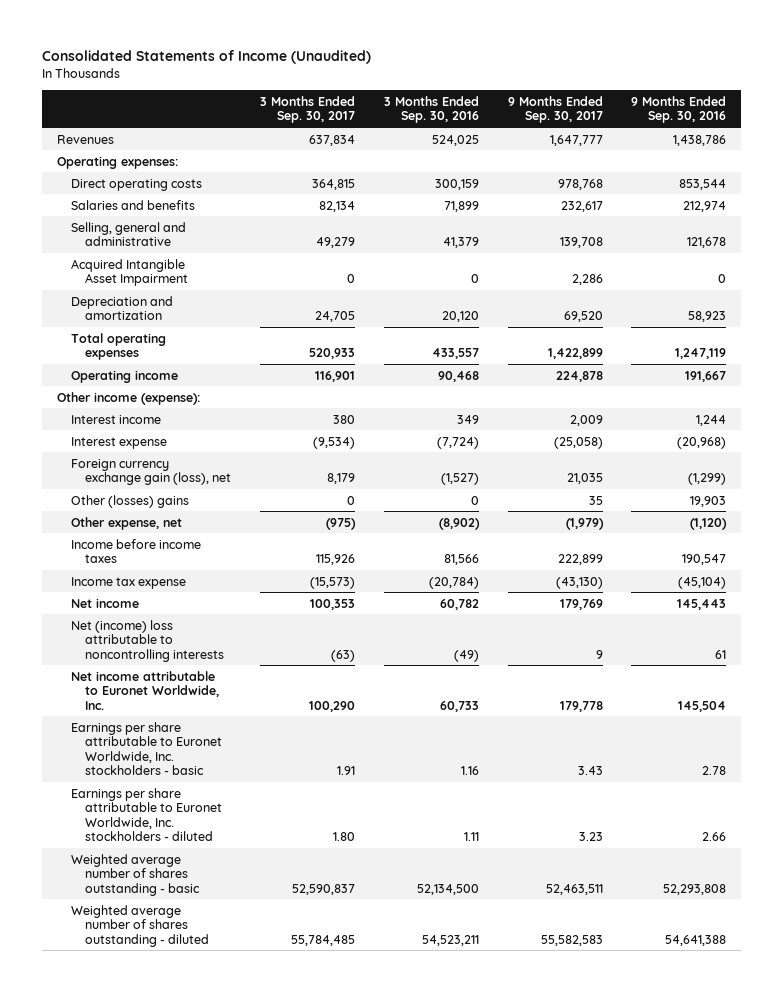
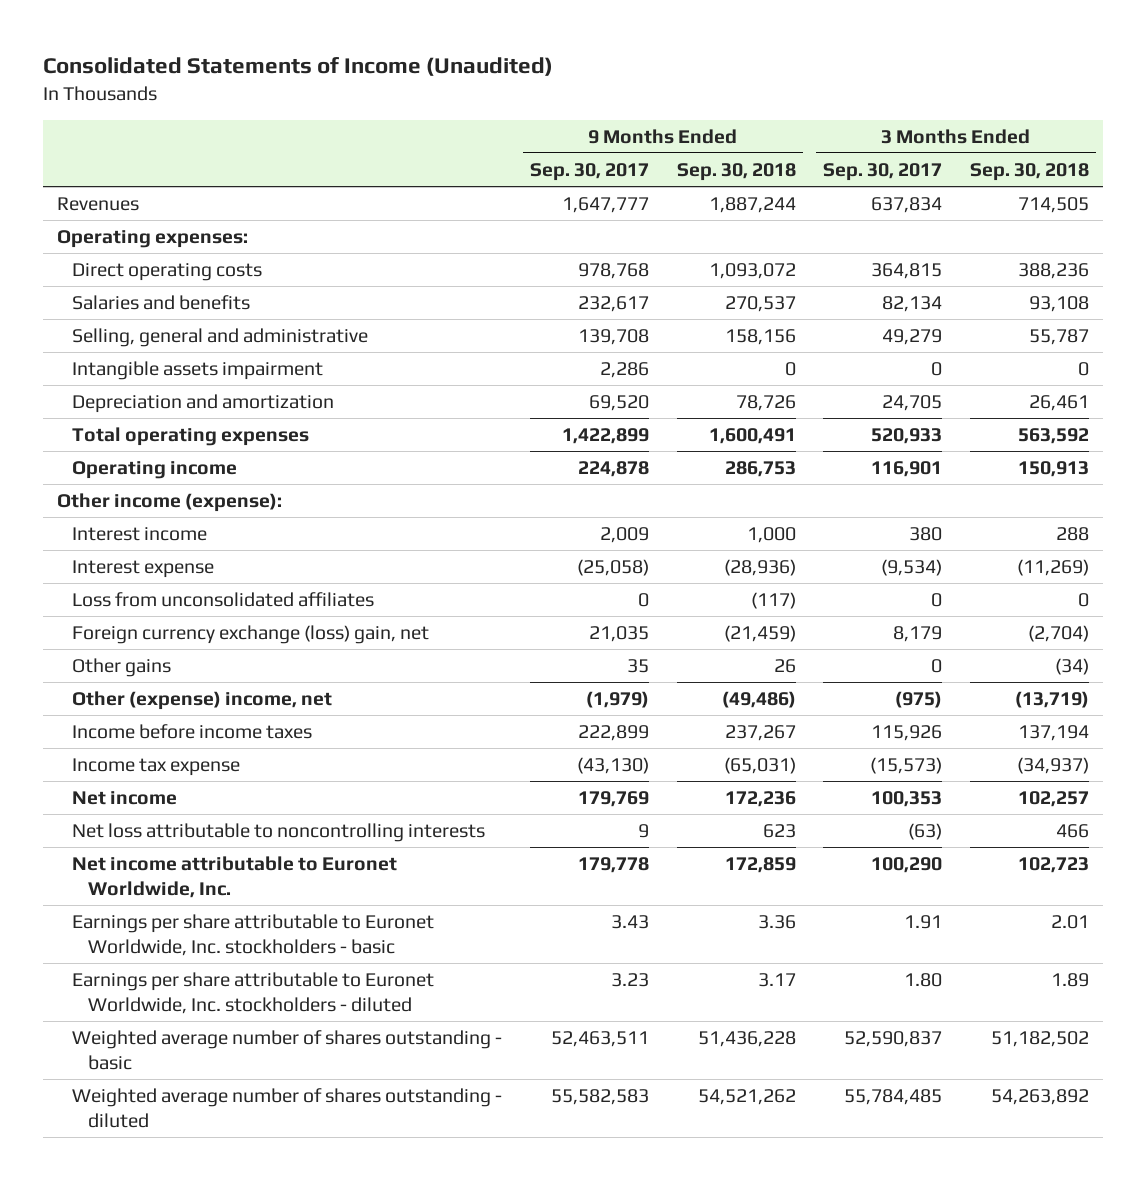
- | 3 Months Ended Sep. 30, 2017 | 3 Months Ended Sep. 30, 2016 | 9 Months Ended Sep. 30, 2017 | 9 Months Ended Sep. 30, 2016
+ | 9 Months Ended Sep. 30, 2017 | 9 Months Ended Sep. 30, 2018 | 3 Months Ended Sep. 30, 2017 | 3 Months Ended Sep. 30, 2018
- Acquired Intangible Asset Impairment | 0 | 0 | 2,286 | 0
+ Intangible assets impairment | 2,286 | 0 | 0 | 0
- Foreign currency exchange gain (loss), net | 8,179 | (1,527) | 21,035 | (1,299)
- Other (losses) gains | 0 | 0 | 35 | 19,903
- Other expense, net | (975) | (8,902) | (1,979) | (1,120)
+ Loss from unconsolidated affiliates | 0 | (117) | 0 | 0
+ Foreign currency exchange (loss) gain, net | 21,035 | (21,459) | 8,179 | (2,704)
+ Other gains | 35 | 26 | 0 | (34)
+ Other (expense) income, net | (1,979) | (49,486) | (975) | (13,719)
- Net (income) loss attributable to noncontrolling interests | (63) | (49) | 9 | 61
+ Net loss attributable to noncontrolling interests | 9 | 623 | (63) | 466

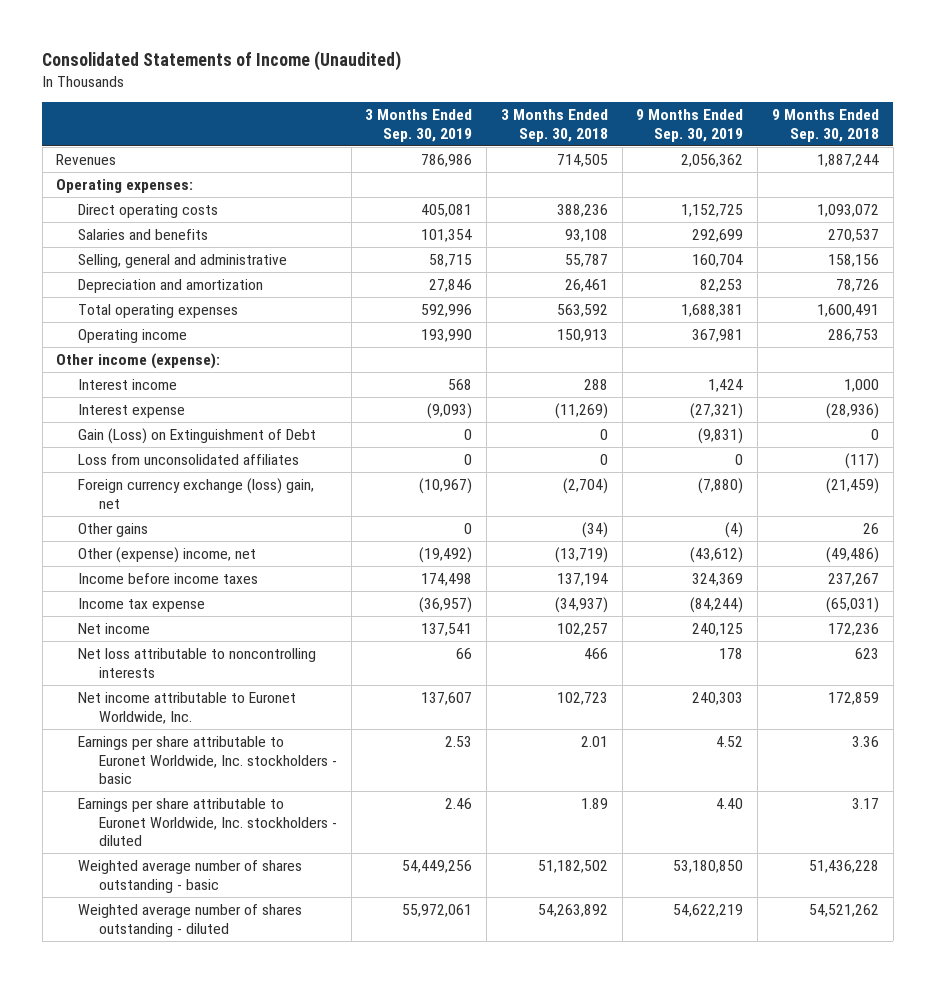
- | 9 Months Ended Sep. 30, 2017 | 9 Months Ended Sep. 30, 2018 | 3 Months Ended Sep. 30, 2017 | 3 Months Ended Sep. 30, 2018
+ | 3 Months Ended Sep. 30, 2019 | 3 Months Ended Sep. 30, 2018 | 9 Months Ended Sep. 30, 2019 | 9 Months Ended Sep. 30, 2018
- Intangible assets impairment | 2,286 | 0 | 0 | 0
+ Gain (Loss) on Extinguishment of Debt | 0 | 0 | (9,831) | 0

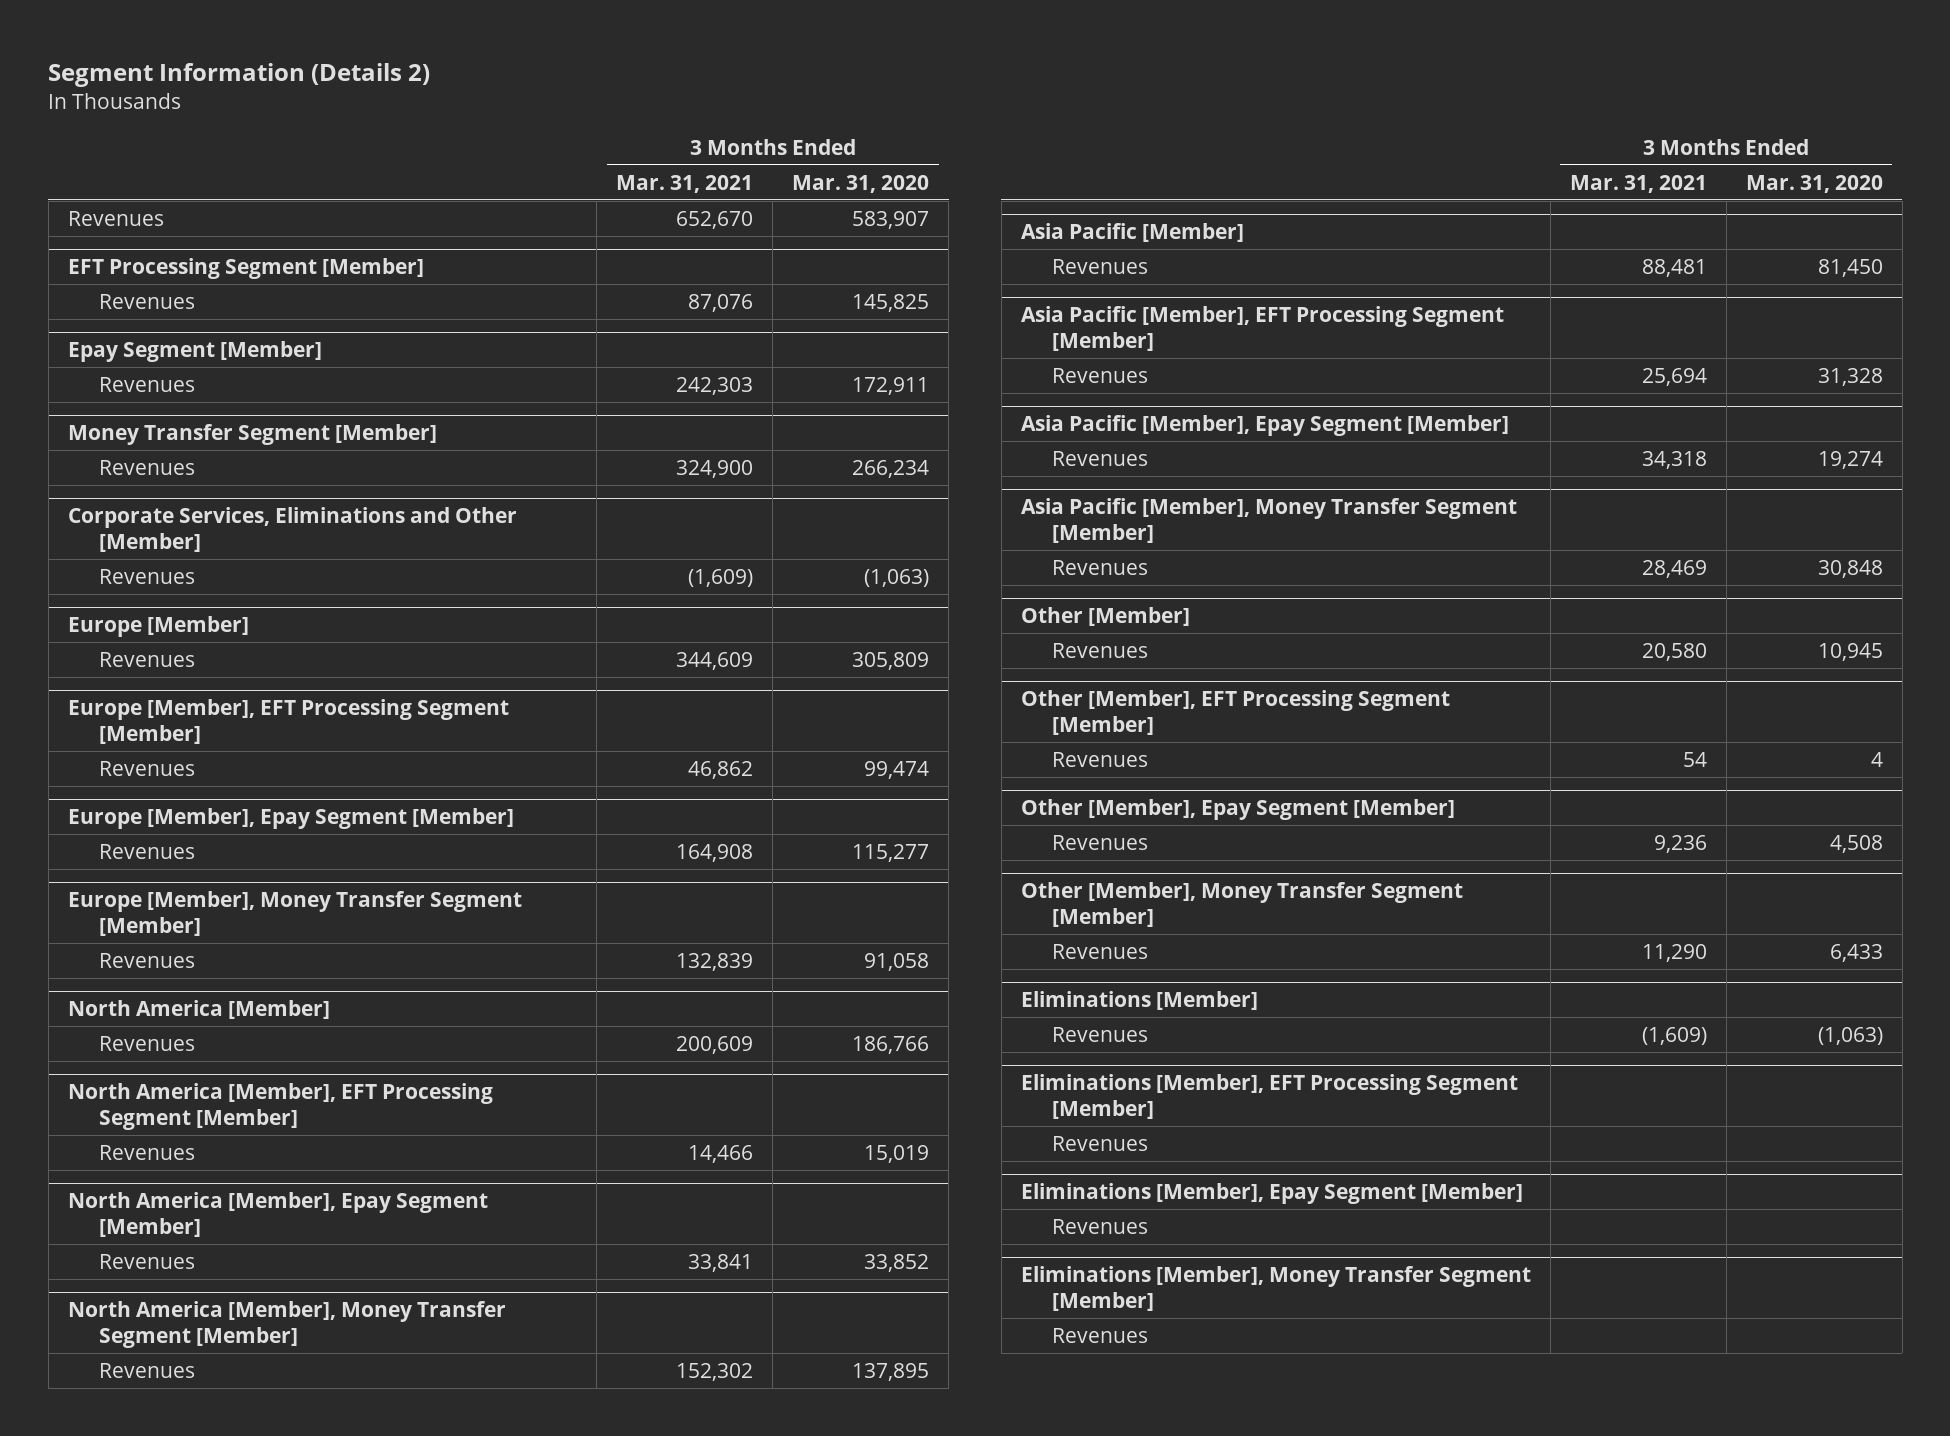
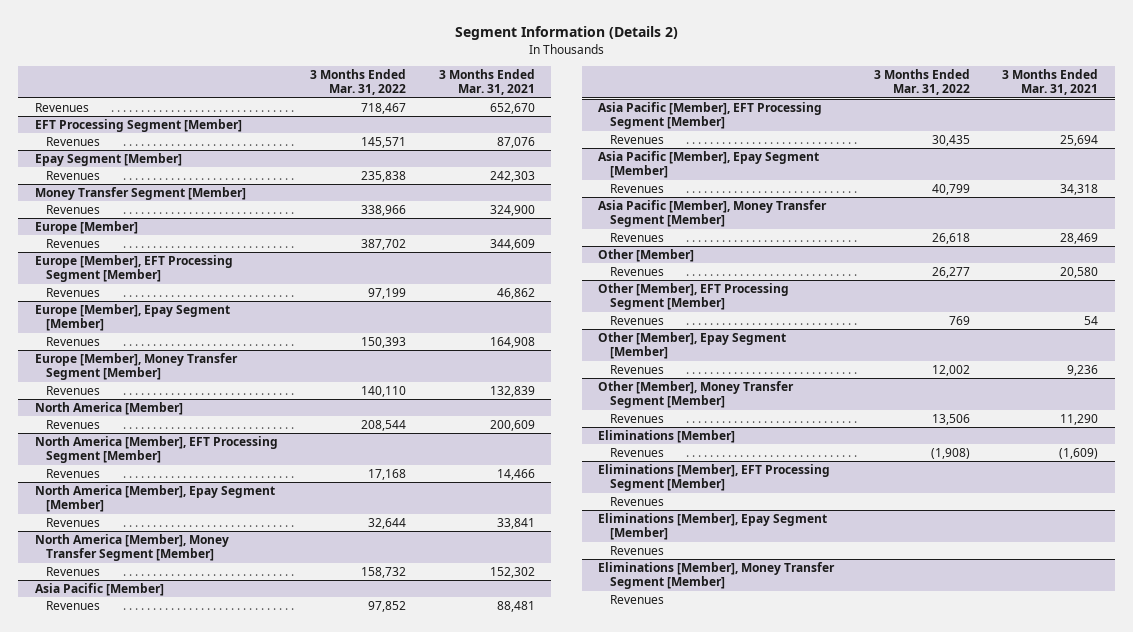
- | 3 Months Ended Mar. 31, 2021 | 3 Months Ended Mar. 31, 2020
+ | 3 Months Ended Mar. 31, 2022 | 3 Months Ended Mar. 31, 2021
- Corporate Services, Eliminations and Other [Member]
- Revenues | (1,609) | (1,063)

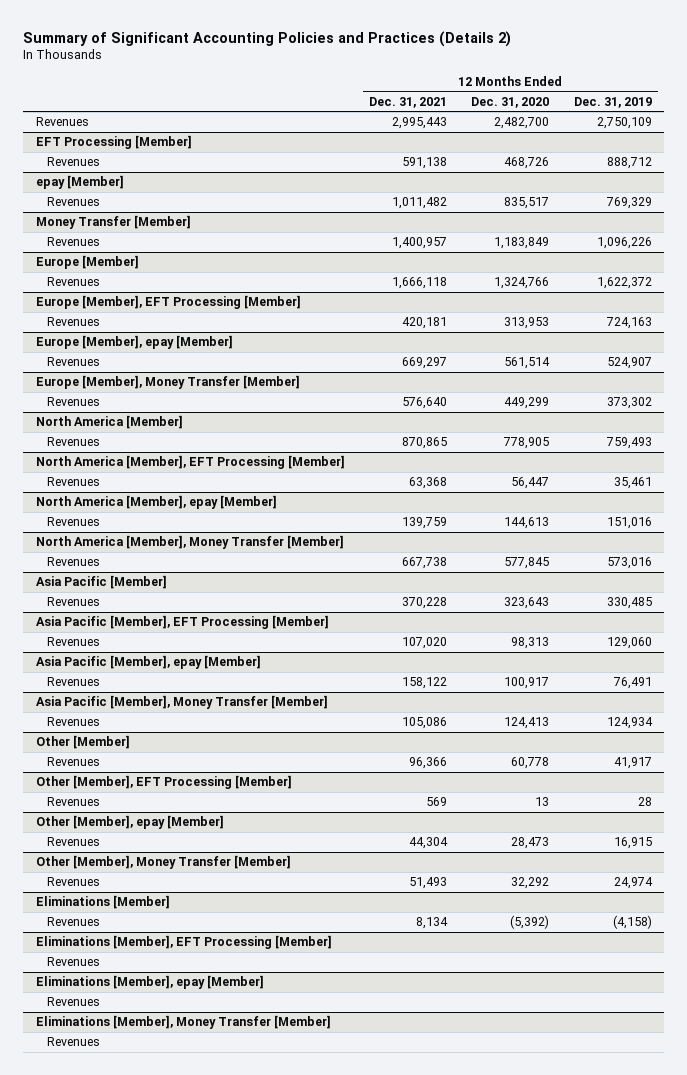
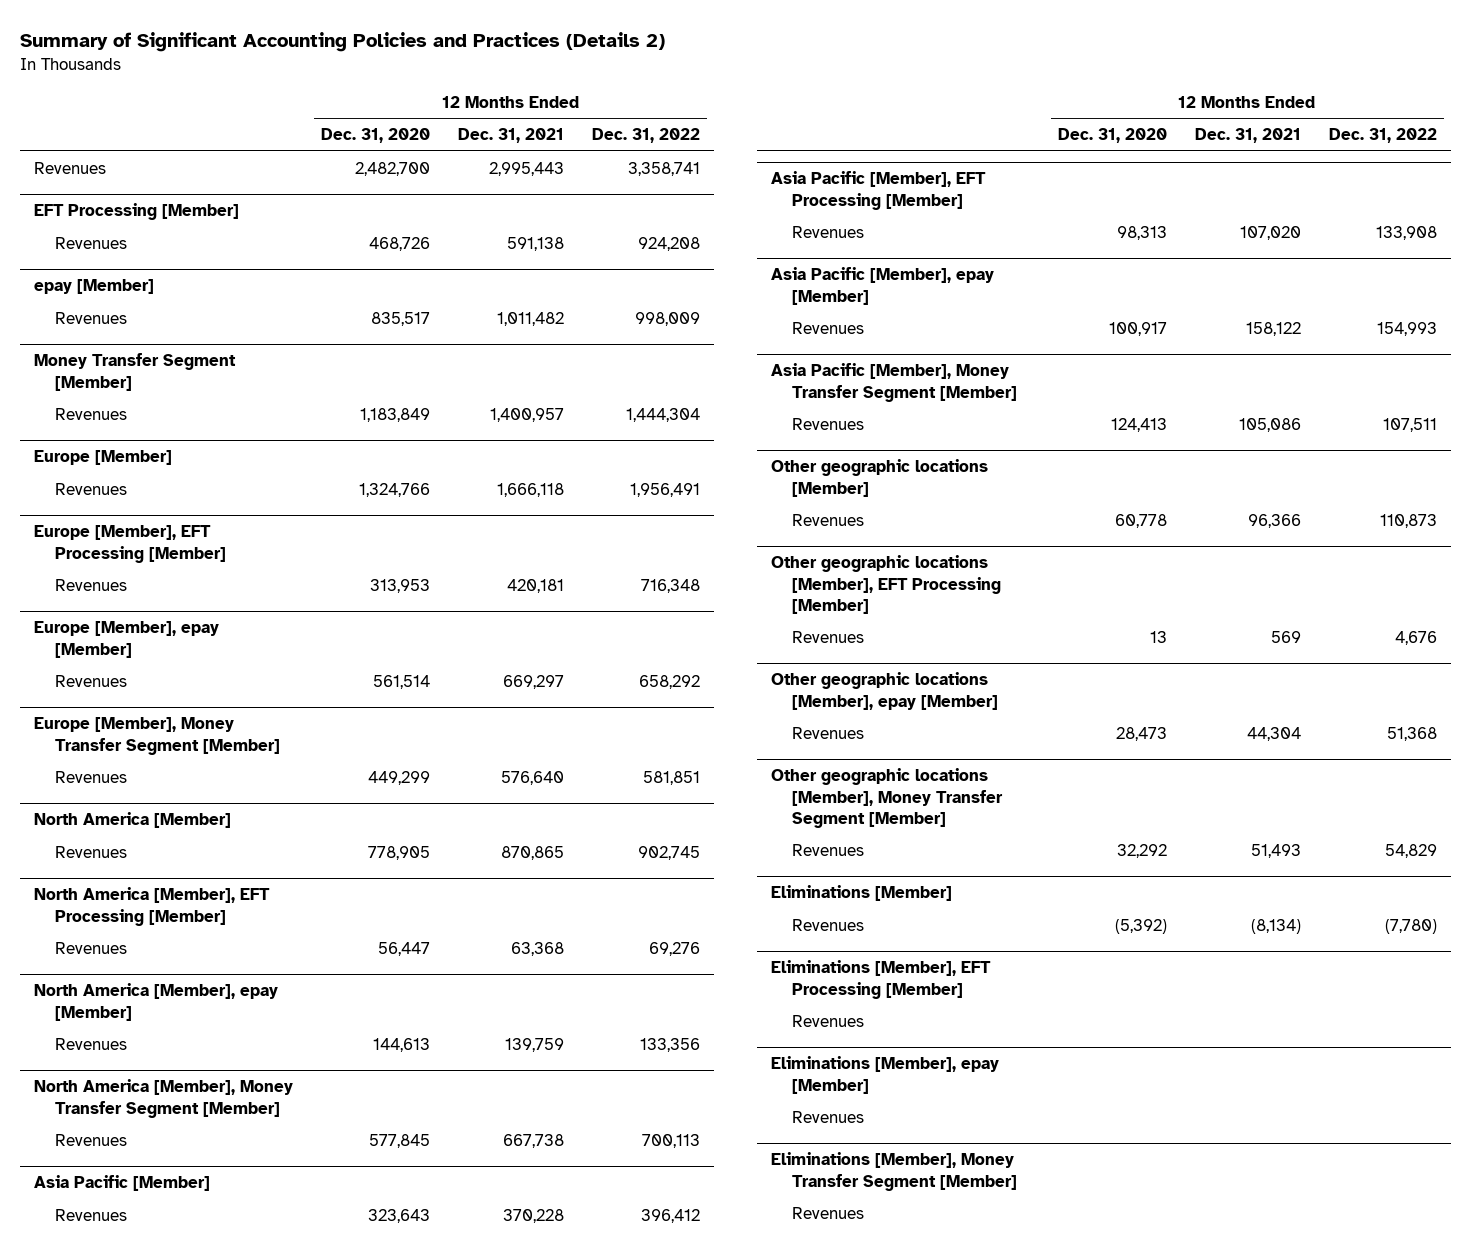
- | 12 Months Ended Dec. 31, 2021 | 12 Months Ended Dec. 31, 2020 | 12 Months Ended Dec. 31, 2019
+ | 12 Months Ended Dec. 31, 2020 | 12 Months Ended Dec. 31, 2021 | 12 Months Ended Dec. 31, 2022
- Money Transfer [Member]
+ Money Transfer Segment [Member]
- Europe [Member], Money Transfer [Member]
+ Europe [Member], Money Transfer Segment [Member]
- North America [Member], Money Transfer [Member]
+ North America [Member], Money Transfer Segment [Member]
- Asia Pacific [Member], Money Transfer [Member]
+ Asia Pacific [Member], Money Transfer Segment [Member]
- Other [Member]
+ Other geographic locations [Member]
- Other [Member], EFT Processing [Member]
+ Other geographic locations [Member], EFT Processing [Member]
- Other [Member], epay [Member]
+ Other geographic locations [Member], epay [Member]
- Other [Member], Money Transfer [Member]
+ Other geographic locations [Member], Money Transfer Segment [Member]
@ Eliminations [Member]
- Revenues | 8,134 | (5,392) | (4,158)
+ Revenues | (5,392) | (8,134) | (7,780)
- Eliminations [Member], Money Transfer [Member]
+ Eliminations [Member], Money Transfer Segment [Member]

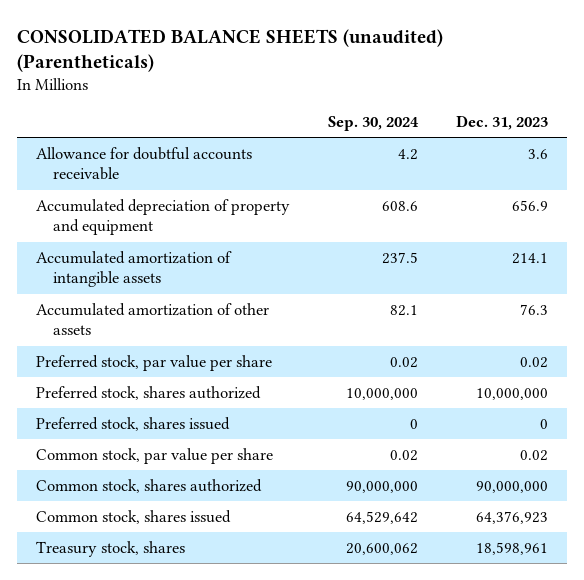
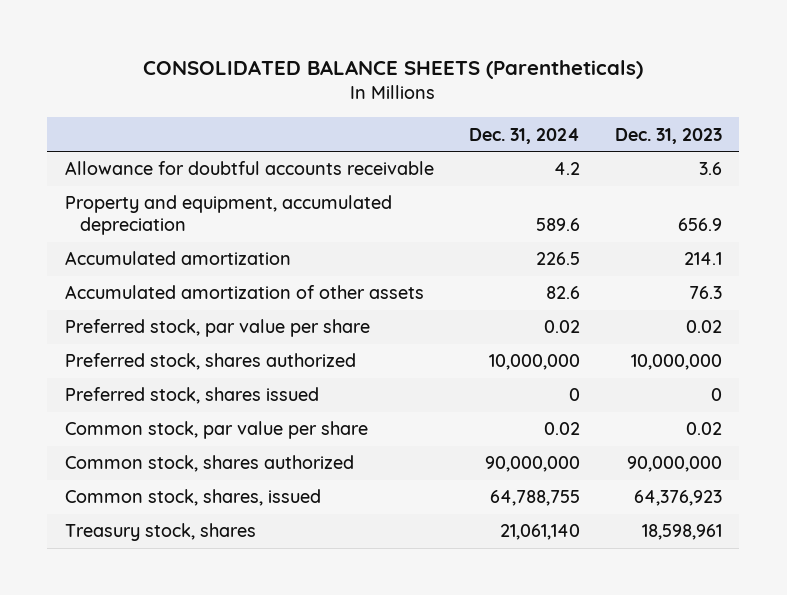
- CONSOLIDATED BALANCE SHEETS (unaudited) (Parentheticals)
+ CONSOLIDATED BALANCE SHEETS (Parentheticals)
- | Sep. 30, 2024 | Dec. 31, 2023
+ | Dec. 31, 2024 | Dec. 31, 2023
- Accumulated depreciation of property and equipment | 608.6 | 656.9
- Accumulated amortization of intangible assets | 237.5 | 214.1
+ Property and equipment, accumulated depreciation | 589.6 | 656.9
+ Accumulated amortization | 226.5 | 214.1
- Common stock, shares issued | 64,529,642 | 64,376,923
+ Common stock, shares, issued | 64,788,755 | 64,376,923

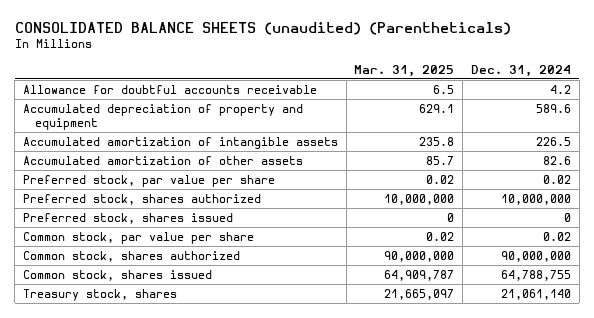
- CONSOLIDATED BALANCE SHEETS (Parentheticals)
+ CONSOLIDATED BALANCE SHEETS (unaudited) (Parentheticals)
- | Dec. 31, 2024 | Dec. 31, 2023
+ | Mar. 31, 2025 | Dec. 31, 2024
- Property and equipment, accumulated depreciation | 589.6 | 656.9
- Accumulated amortization | 226.5 | 214.1
+ Accumulated depreciation of property and equipment | 629.1 | 589.6
+ Accumulated amortization of intangible assets | 235.8 | 226.5
- Common stock, shares, issued | 64,788,755 | 64,376,923
+ Common stock, shares issued | 64,909,787 | 64,788,755

